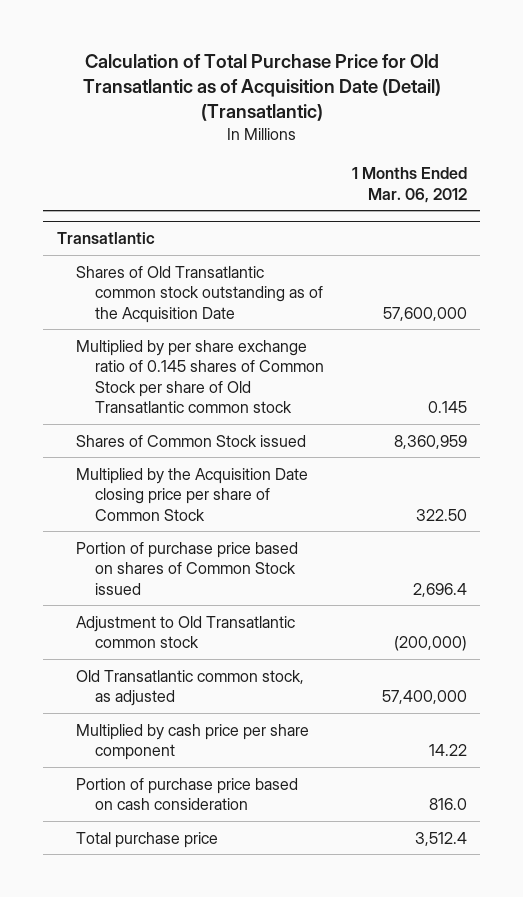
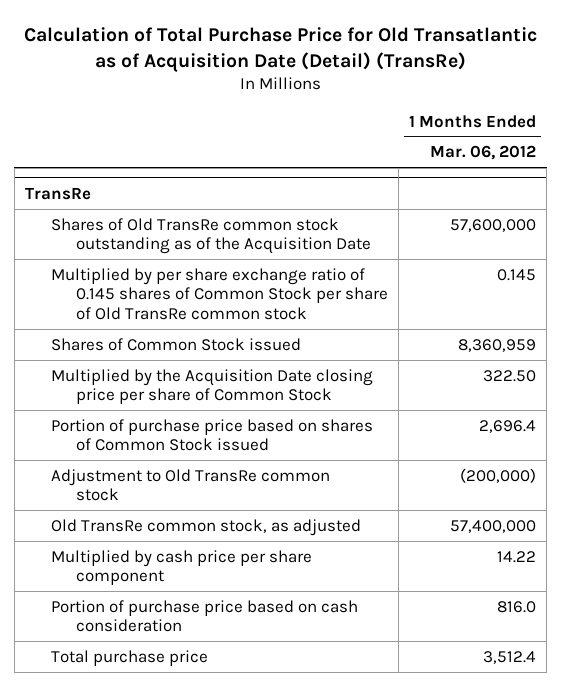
- Calculation of Total Purchase Price for Old Transatlantic as of Acquisition Date (Detail) (Transatlantic)
+ Calculation of Total Purchase Price for Old Transatlantic as of Acquisition Date (Detail) (TransRe)
- Transatlantic
- Shares of Old Transatlantic common stock outstanding as of the Acquisition Date | 57,600,000
- Multiplied by per share exchange ratio of 0.145 shares of Common Stock per share of Old Transatlantic common stock | 0.145
+ TransRe
+ Shares of Old TransRe common stock outstanding as of the Acquisition Date | 57,600,000
+ Multiplied by per share exchange ratio of 0.145 shares of Common Stock per share of Old TransRe common stock | 0.145
- Adjustment to Old Transatlantic common stock | (200,000)
- Old Transatlantic common stock, as adjusted | 57,400,000
+ Adjustment to Old TransRe common stock | (200,000)
+ Old TransRe common stock, as adjusted | 57,400,000

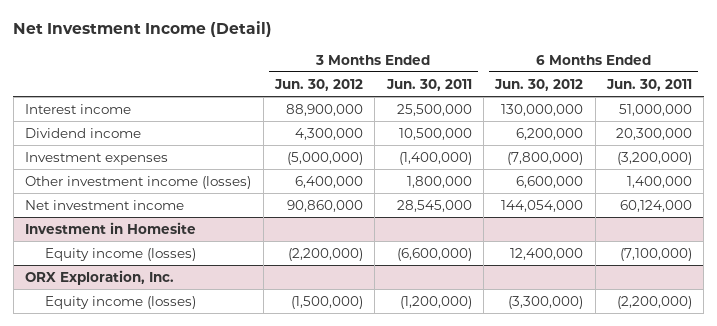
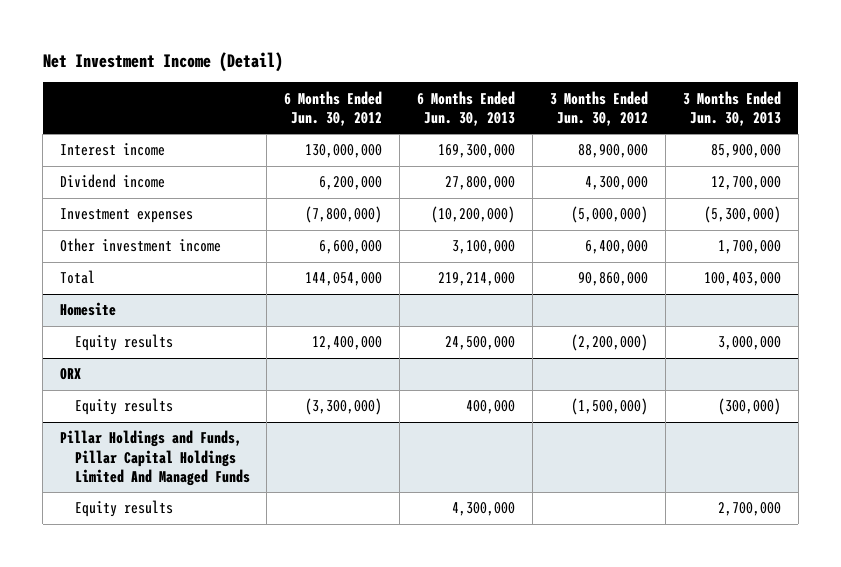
- | 3 Months Ended Jun. 30, 2012 | 3 Months Ended Jun. 30, 2011 | 6 Months Ended Jun. 30, 2012 | 6 Months Ended Jun. 30, 2011
+ | 6 Months Ended Jun. 30, 2012 | 6 Months Ended Jun. 30, 2013 | 3 Months Ended Jun. 30, 2012 | 3 Months Ended Jun. 30, 2013
- Other investment income (losses) | 6,400,000 | 1,800,000 | 6,600,000 | 1,400,000
- Net investment income | 90,860,000 | 28,545,000 | 144,054,000 | 60,124,000
- Investment in Homesite
- Equity income (losses) | (2,200,000) | (6,600,000) | 12,400,000 | (7,100,000)
- ORX Exploration, Inc.
- Equity income (losses) | (1,500,000) | (1,200,000) | (3,300,000) | (2,200,000)
+ Other investment income | 6,600,000 | 3,100,000 | 6,400,000 | 1,700,000
+ Total | 144,054,000 | 219,214,000 | 90,860,000 | 100,403,000
+ Homesite
+ Equity results | 12,400,000 | 24,500,000 | (2,200,000) | 3,000,000
+ ORX
+ Equity results | (3,300,000) | 400,000 | (1,500,000) | (300,000)
+ Pillar Holdings and Funds, Pillar Capital Holdings Limited And Managed Funds
+ Equity results | | 4,300,000 | | 2,700,000

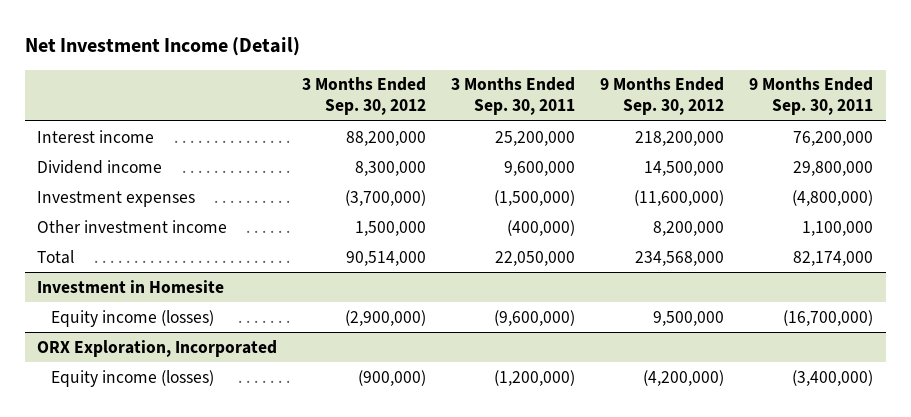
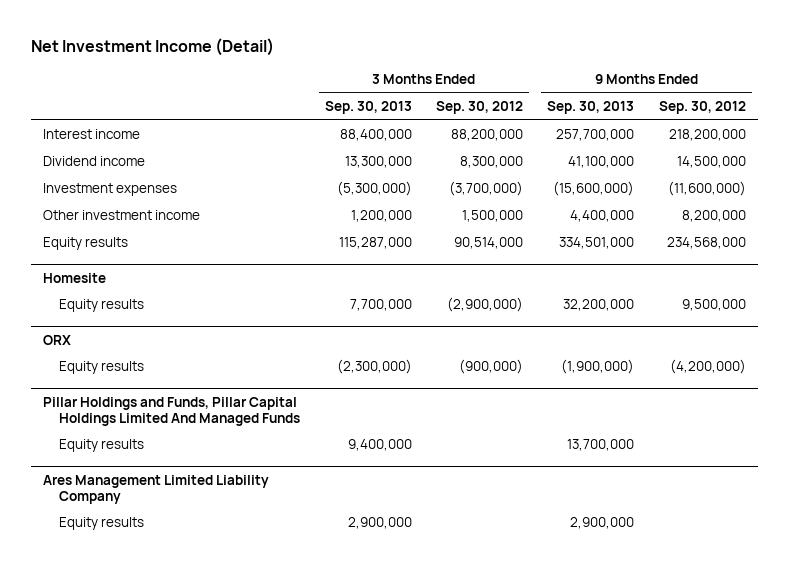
- | 3 Months Ended Sep. 30, 2012 | 3 Months Ended Sep. 30, 2011 | 9 Months Ended Sep. 30, 2012 | 9 Months Ended Sep. 30, 2011
+ | 3 Months Ended Sep. 30, 2013 | 3 Months Ended Sep. 30, 2012 | 9 Months Ended Sep. 30, 2013 | 9 Months Ended Sep. 30, 2012
- Total | 90,514,000 | 22,050,000 | 234,568,000 | 82,174,000
- Investment in Homesite
- Equity income (losses) | (2,900,000) | (9,600,000) | 9,500,000 | (16,700,000)
- ORX Exploration, Incorporated
- Equity income (losses) | (900,000) | (1,200,000) | (4,200,000) | (3,400,000)
+ Equity results | 115,287,000 | 90,514,000 | 334,501,000 | 234,568,000
+ Homesite
+ Equity results | 7,700,000 | (2,900,000) | 32,200,000 | 9,500,000
+ ORX
+ Equity results | (2,300,000) | (900,000) | (1,900,000) | (4,200,000)
+ Pillar Holdings and Funds, Pillar Capital Holdings Limited And Managed Funds
+ Equity results | 9,400,000 | | 13,700,000 |
+ Ares Management Limited Liability Company
+ Equity results | 2,900,000 | | 2,900,000 |

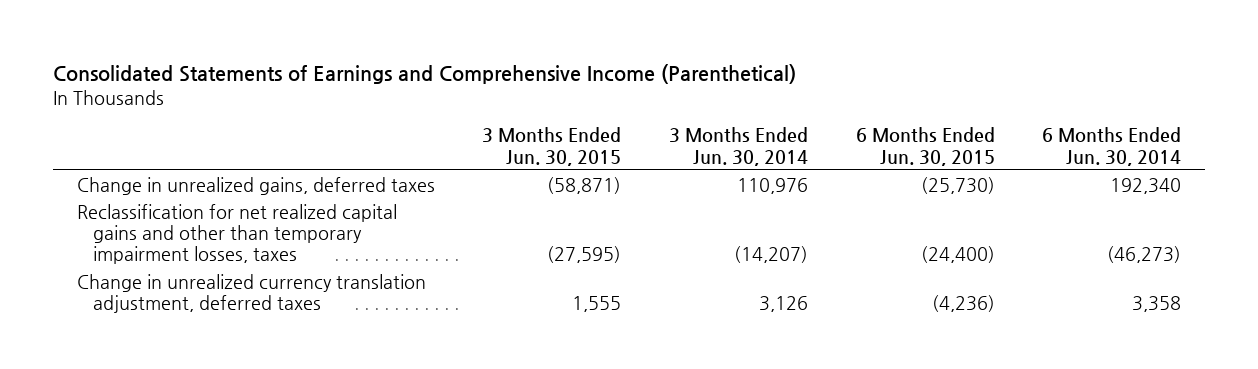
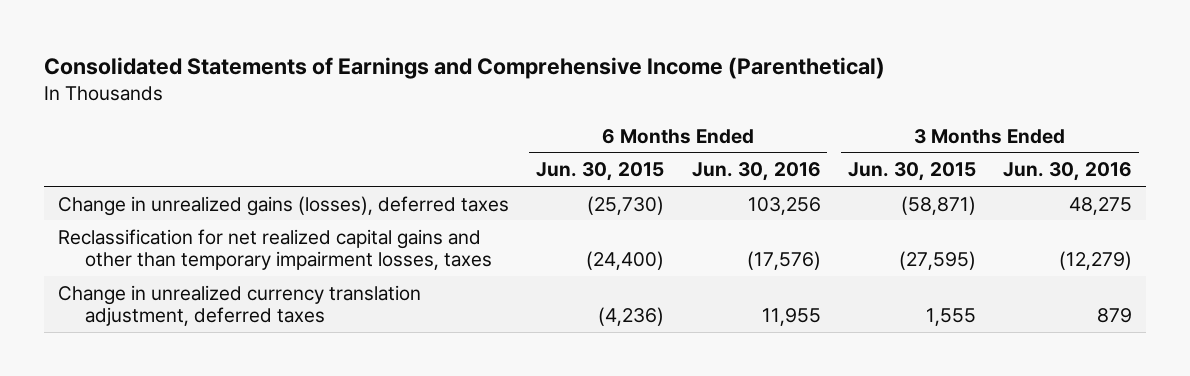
- | 3 Months Ended Jun. 30, 2015 | 3 Months Ended Jun. 30, 2014 | 6 Months Ended Jun. 30, 2015 | 6 Months Ended Jun. 30, 2014
+ | 6 Months Ended Jun. 30, 2015 | 6 Months Ended Jun. 30, 2016 | 3 Months Ended Jun. 30, 2015 | 3 Months Ended Jun. 30, 2016
- Change in unrealized gains, deferred taxes | (58,871) | 110,976 | (25,730) | 192,340
+ Change in unrealized gains (losses), deferred taxes | (25,730) | 103,256 | (58,871) | 48,275

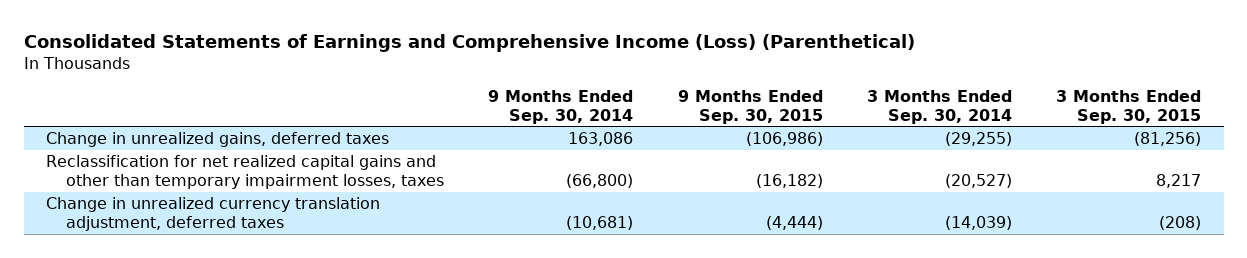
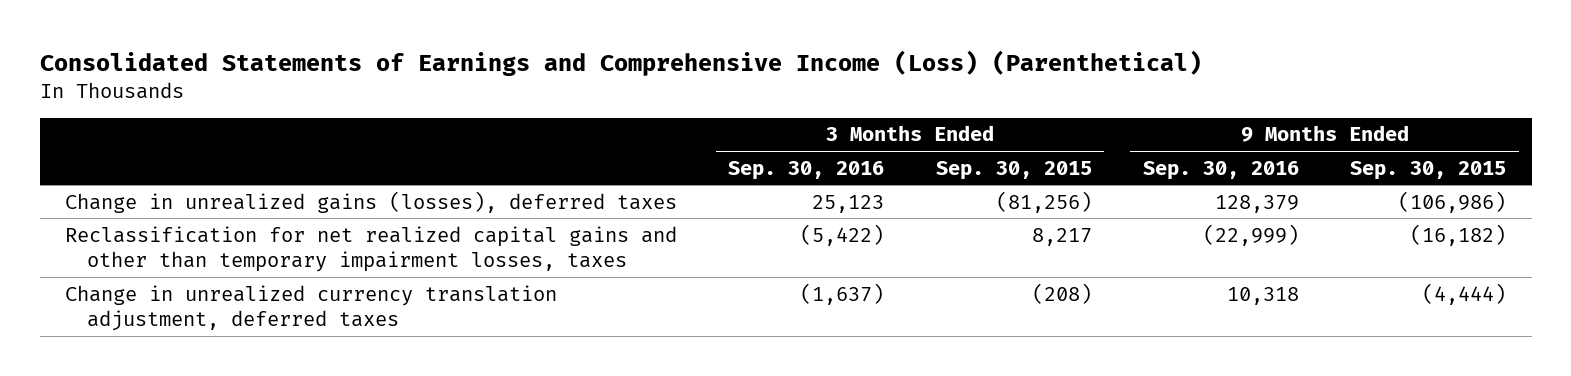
- | 9 Months Ended Sep. 30, 2014 | 9 Months Ended Sep. 30, 2015 | 3 Months Ended Sep. 30, 2014 | 3 Months Ended Sep. 30, 2015
+ | 3 Months Ended Sep. 30, 2016 | 3 Months Ended Sep. 30, 2015 | 9 Months Ended Sep. 30, 2016 | 9 Months Ended Sep. 30, 2015
- Change in unrealized gains, deferred taxes | 163,086 | (106,986) | (29,255) | (81,256)
+ Change in unrealized gains (losses), deferred taxes | 25,123 | (81,256) | 128,379 | (106,986)

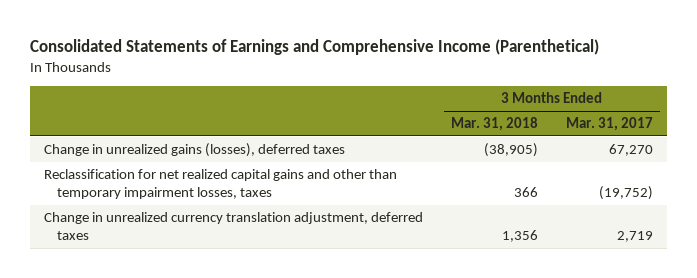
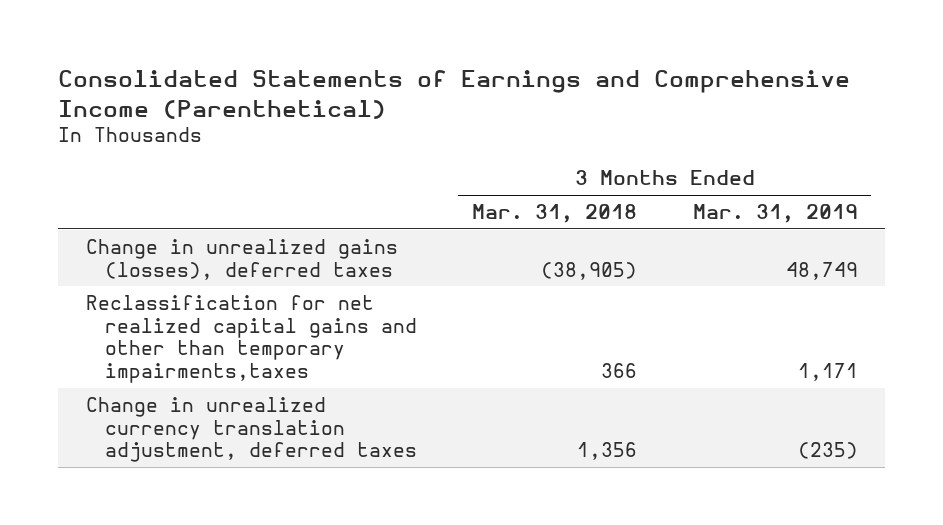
- | 3 Months Ended Mar. 31, 2018 | 3 Months Ended Mar. 31, 2017
+ | 3 Months Ended Mar. 31, 2018 | 3 Months Ended Mar. 31, 2019
- Reclassification for net realized capital gains and other than temporary impairment losses, taxes | 366 | (19,752)
+ Reclassification for net realized capital gains and other than temporary impairments,taxes | 366 | 1,171

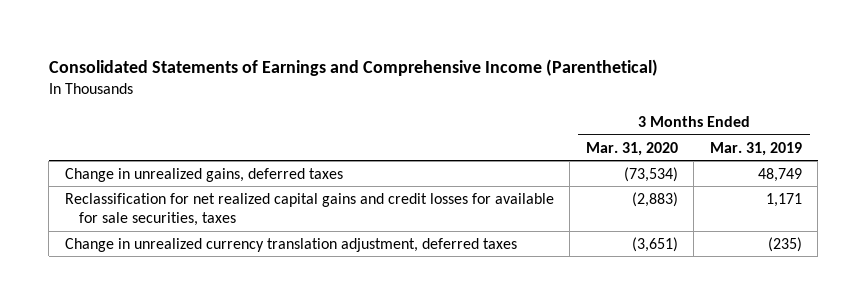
- | 3 Months Ended Mar. 31, 2018 | 3 Months Ended Mar. 31, 2019
+ | 3 Months Ended Mar. 31, 2020 | 3 Months Ended Mar. 31, 2019
- Change in unrealized gains (losses), deferred taxes | (38,905) | 48,749
- Reclassification for net realized capital gains and other than temporary impairments,taxes | 366 | 1,171
+ Change in unrealized gains, deferred taxes | (73,534) | 48,749
+ Reclassification for net realized capital gains and credit losses for available for sale securities, taxes | (2,883) | 1,171

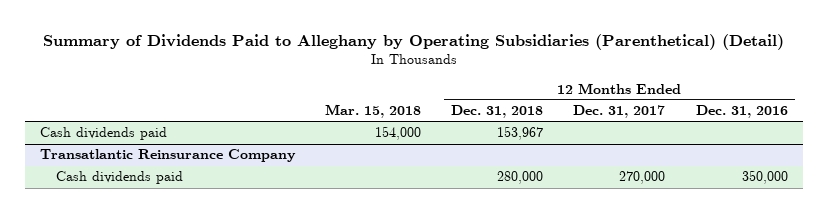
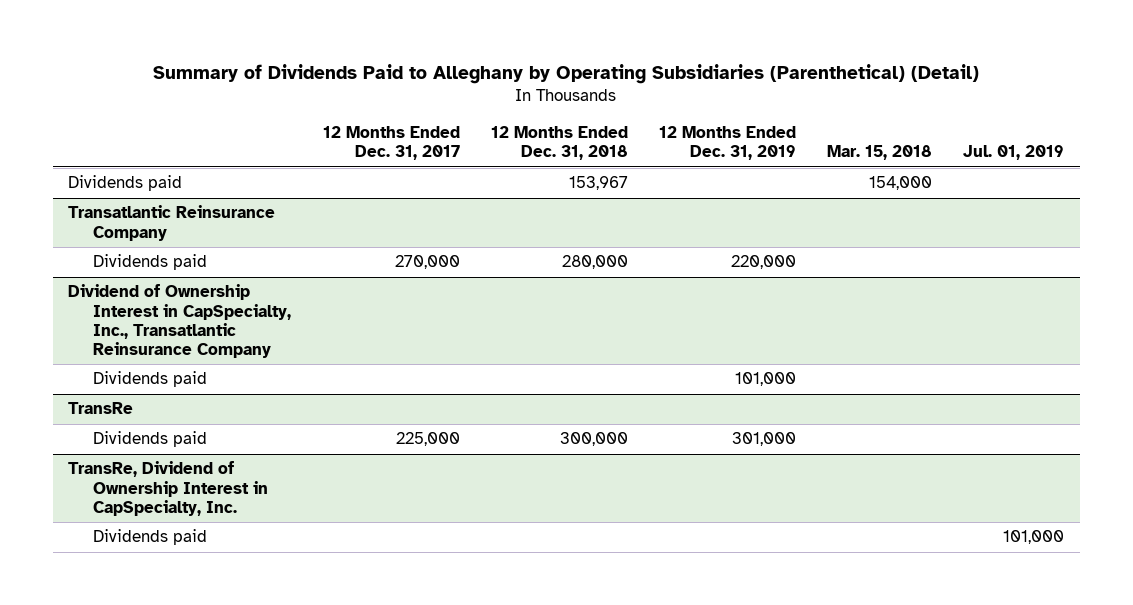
- | Mar. 15, 2018 | 12 Months Ended Dec. 31, 2018 | 12 Months Ended Dec. 31, 2017 | 12 Months Ended Dec. 31, 2016
+ | 12 Months Ended Dec. 31, 2017 | 12 Months Ended Dec. 31, 2018 | 12 Months Ended Dec. 31, 2019 | Mar. 15, 2018 | Jul. 01, 2019
- Cash dividends paid | 154,000 | 153,967 | |
+ Dividends paid | | 153,967 | | 154,000 |
@ Transatlantic Reinsurance Company
- Cash dividends paid | | 280,000 | 270,000 | 350,000
+ Dividends paid | 270,000 | 280,000 | 220,000 | |
+ Dividend of Ownership Interest in CapSpecialty, Inc., Transatlantic Reinsurance Company
+ Dividends paid | | | 101,000 | |
+ TransRe
+ Dividends paid | 225,000 | 300,000 | 301,000 | |
+ TransRe, Dividend of Ownership Interest in CapSpecialty, Inc.
+ Dividends paid | | | | | 101,000

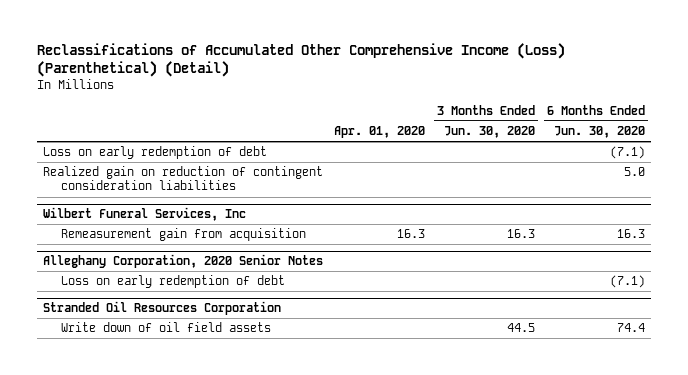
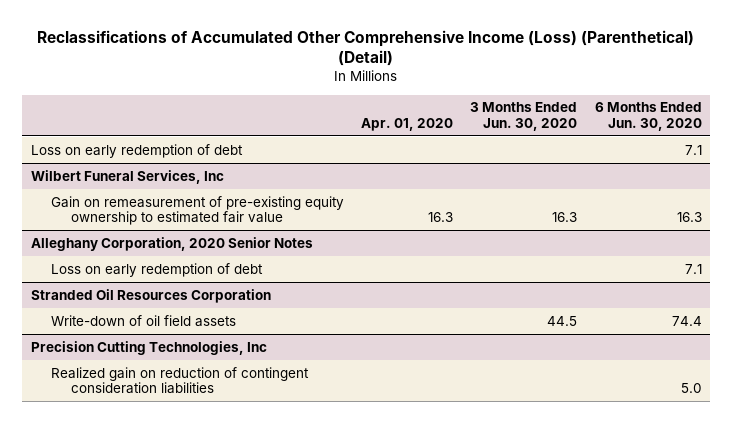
- Loss on early redemption of debt | | | (7.1)
- Realized gain on reduction of contingent consideration liabilities | | | 5.0
+ Loss on early redemption of debt | | | 7.1
@ Wilbert Funeral Services, Inc
- Remeasurement gain from acquisition | 16.3 | 16.3 | 16.3
+ Gain on remeasurement of pre-existing equity ownership to estimated fair value | 16.3 | 16.3 | 16.3
@ Alleghany Corporation, 2020 Senior Notes
- Loss on early redemption of debt | | | (7.1)
+ Loss on early redemption of debt | | | 7.1
@ Stranded Oil Resources Corporation
- Write down of oil field assets | | 44.5 | 74.4
+ Write-down of oil field assets | | 44.5 | 74.4
+ Precision Cutting Technologies, Inc
+ Realized gain on reduction of contingent consideration liabilities | | | 5.0

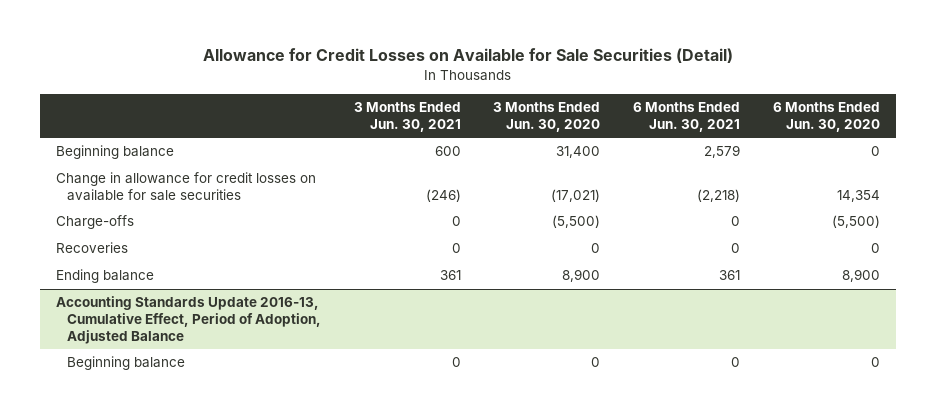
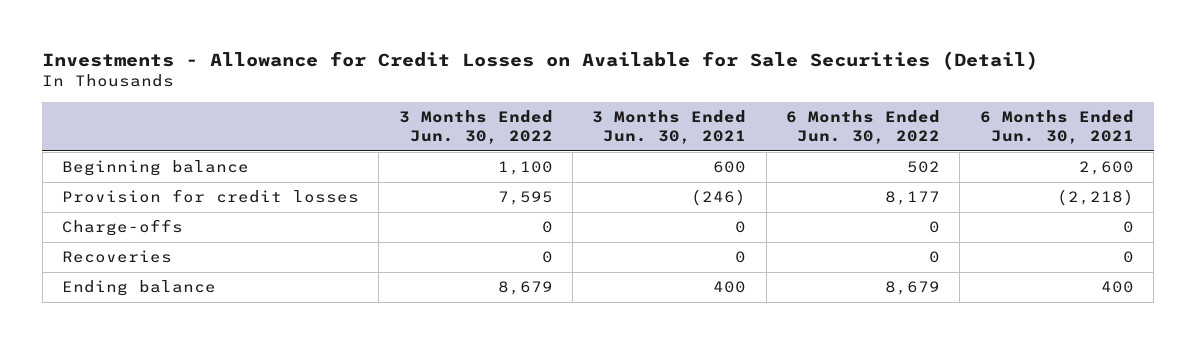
- Allowance for Credit Losses on Available for Sale Securities (Detail)
+ Investments - Allowance for Credit Losses on Available for Sale Securities (Detail)
- | 3 Months Ended Jun. 30, 2021 | 3 Months Ended Jun. 30, 2020 | 6 Months Ended Jun. 30, 2021 | 6 Months Ended Jun. 30, 2020
+ | 3 Months Ended Jun. 30, 2022 | 3 Months Ended Jun. 30, 2021 | 6 Months Ended Jun. 30, 2022 | 6 Months Ended Jun. 30, 2021
- Beginning balance | 600 | 31,400 | 2,579 | 0
- Change in allowance for credit losses on available for sale securities | (246) | (17,021) | (2,218) | 14,354
+ Beginning balance | 1,100 | 600 | 502 | 2,600
+ Provision for credit losses | 7,595 | (246) | 8,177 | (2,218)
- Ending balance | 361 | 8,900 | 361 | 8,900
- Accounting Standards Update 2016-13, Cumulative Effect, Period of Adoption, Adjusted Balance
- Beginning balance | 0 | 0 | 0 | 0
+ Ending balance | 8,679 | 400 | 8,679 | 400

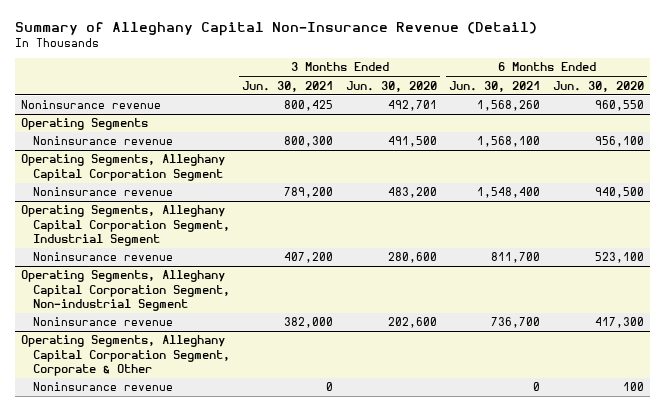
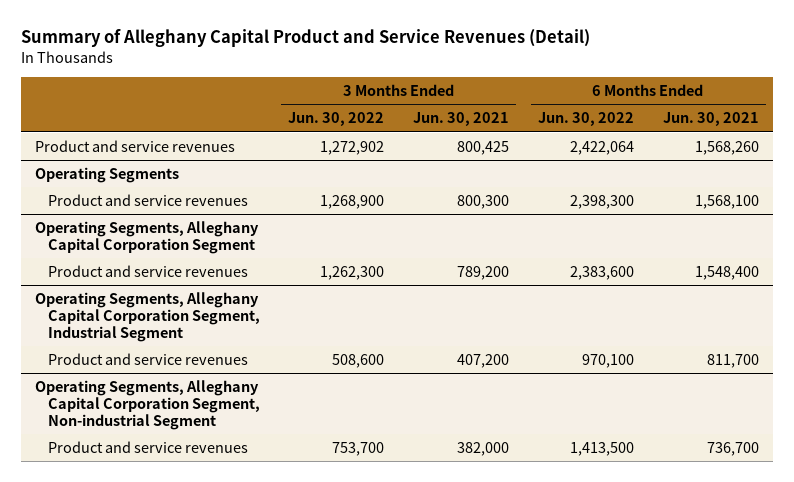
- Summary of Alleghany Capital Non-Insurance Revenue (Detail)
+ Summary of Alleghany Capital Product and Service Revenues (Detail)
- | 3 Months Ended Jun. 30, 2021 | 3 Months Ended Jun. 30, 2020 | 6 Months Ended Jun. 30, 2021 | 6 Months Ended Jun. 30, 2020
+ | 3 Months Ended Jun. 30, 2022 | 3 Months Ended Jun. 30, 2021 | 6 Months Ended Jun. 30, 2022 | 6 Months Ended Jun. 30, 2021
- Noninsurance revenue | 800,425 | 492,701 | 1,568,260 | 960,550
+ Product and service revenues | 1,272,902 | 800,425 | 2,422,064 | 1,568,260
@ Operating Segments
- Noninsurance revenue | 800,300 | 491,500 | 1,568,100 | 956,100
+ Product and service revenues | 1,268,900 | 800,300 | 2,398,300 | 1,568,100
@ Operating Segments, Alleghany Capital Corporation Segment
- Noninsurance revenue | 789,200 | 483,200 | 1,548,400 | 940,500
+ Product and service revenues | 1,262,300 | 789,200 | 2,383,600 | 1,548,400
@ Operating Segments, Alleghany Capital Corporation Segment, Industrial Segment
- Noninsurance revenue | 407,200 | 280,600 | 811,700 | 523,100
+ Product and service revenues | 508,600 | 407,200 | 970,100 | 811,700
@ Operating Segments, Alleghany Capital Corporation Segment, Non-industrial Segment
- Noninsurance revenue | 382,000 | 202,600 | 736,700 | 417,300
- Operating Segments, Alleghany Capital Corporation Segment, Corporate & Other
- Noninsurance revenue | 0 | | 0 | 100
@ Operating Segments, Alleghany Capital Corporation Segment, Non-industrial Segment
+ Product and service revenues | 753,700 | 382,000 | 1,413,500 | 736,700

